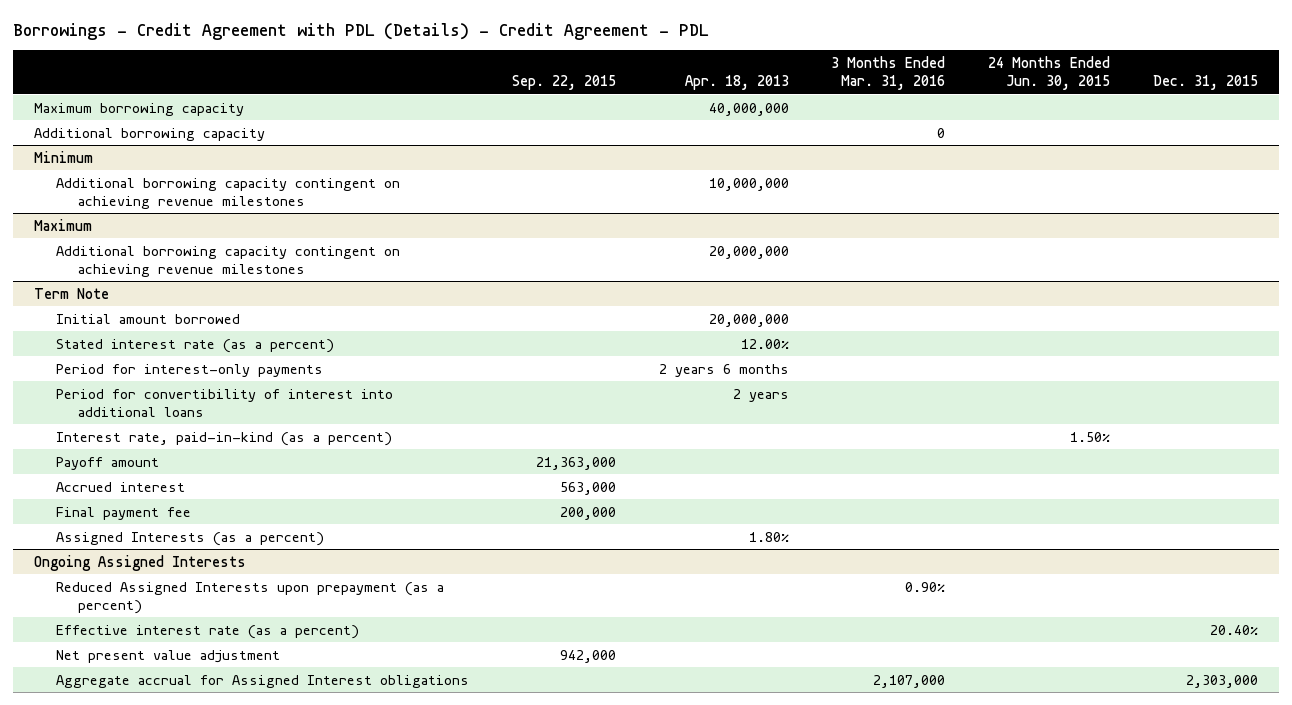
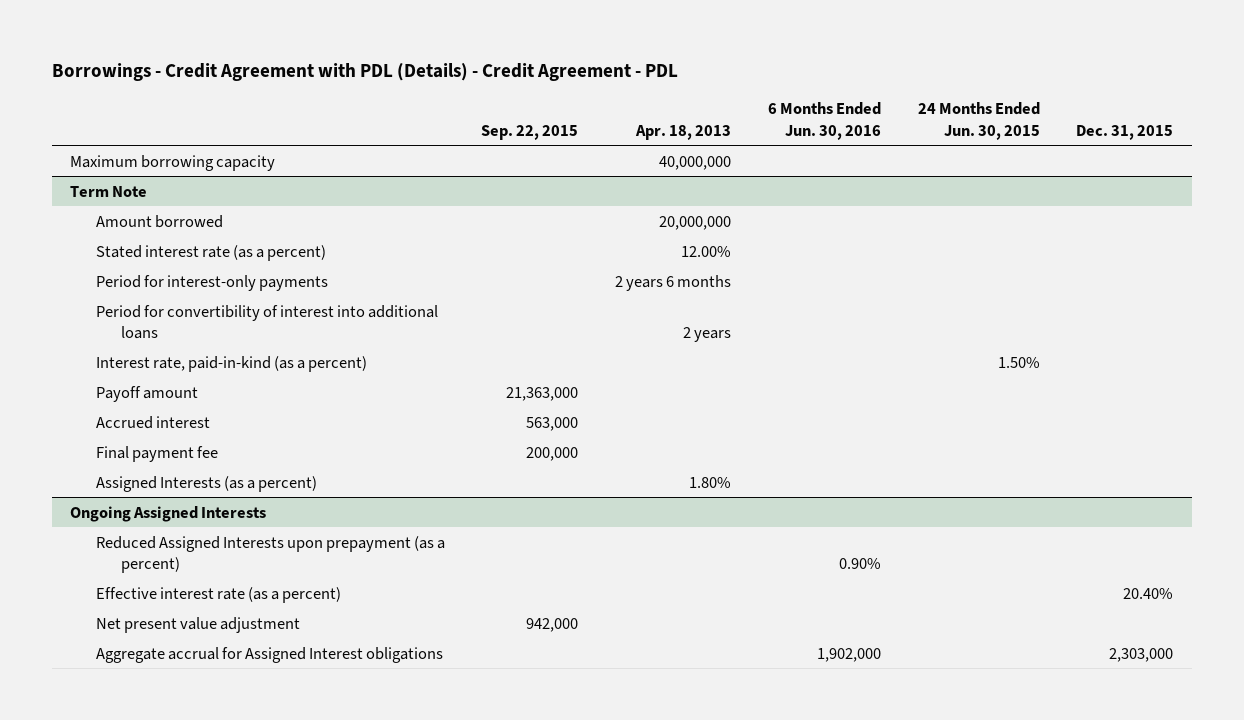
- | Sep. 22, 2015 | Apr. 18, 2013 | 3 Months Ended Mar. 31, 2016 | 24 Months Ended Jun. 30, 2015 | Dec. 31, 2015
+ | Sep. 22, 2015 | Apr. 18, 2013 | 6 Months Ended Jun. 30, 2016 | 24 Months Ended Jun. 30, 2015 | Dec. 31, 2015
- Additional borrowing capacity | | | 0 | |
- Minimum
- Additional borrowing capacity contingent on achieving revenue milestones | | 10,000,000 | | |
- Maximum
- Additional borrowing capacity contingent on achieving revenue milestones | | 20,000,000 | | |
@ Term Note
- Initial amount borrowed | | 20,000,000 | | |
+ Amount borrowed | | 20,000,000 | | |

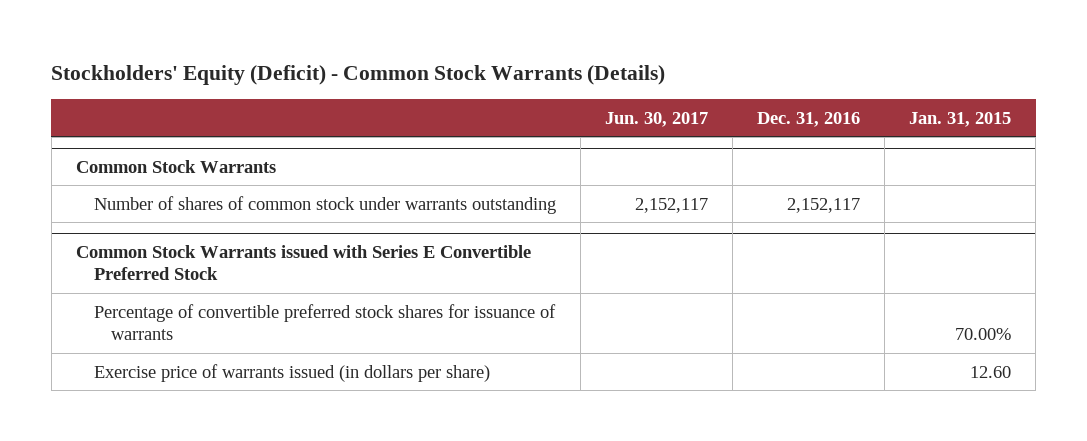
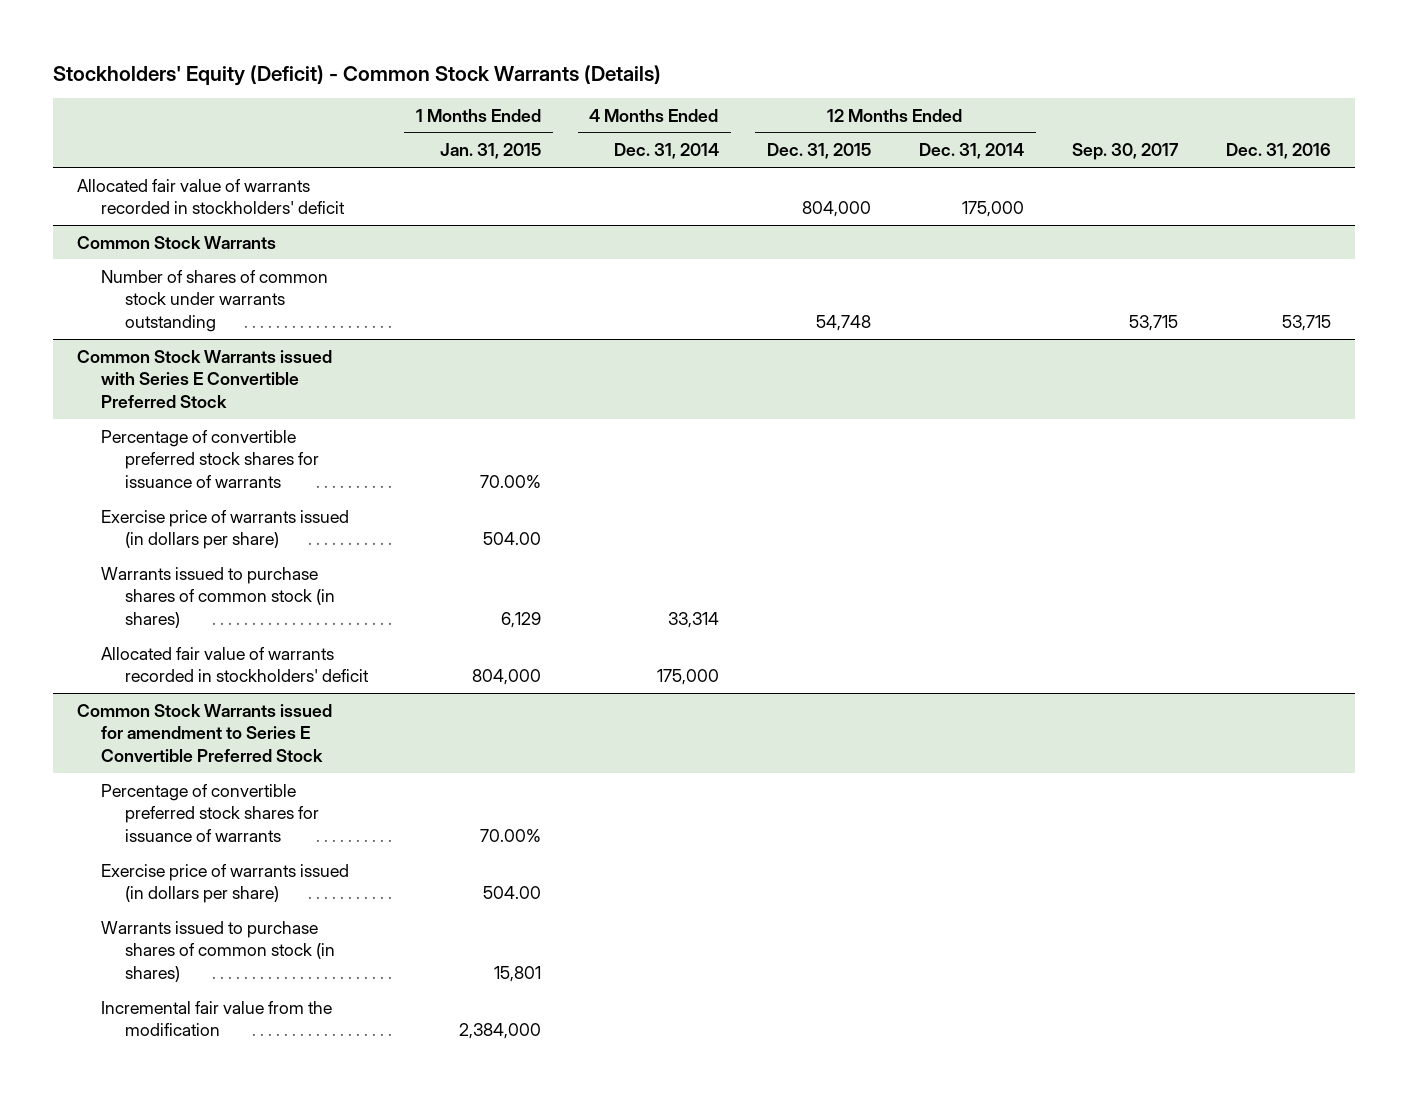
- | Jun. 30, 2017 | Dec. 31, 2016 | Jan. 31, 2015
+ | 1 Months Ended Jan. 31, 2015 | 4 Months Ended Dec. 31, 2014 | 12 Months Ended Dec. 31, 2015 | 12 Months Ended Dec. 31, 2014 | Sep. 30, 2017 | Dec. 31, 2016
+ Allocated fair value of warrants recorded in stockholders' deficit | | | 804,000 | 175,000 | |
@ Common Stock Warrants
- Number of shares of common stock under warrants outstanding | 2,152,117 | 2,152,117 |
+ Number of shares of common stock under warrants outstanding | | | 54,748 | | 53,715 | 53,715
@ Common Stock Warrants issued with Series E Convertible Preferred Stock
+ Warrants issued to purchase shares of common stock (in shares) | 6,129 | 33,314 | | | |
+ Allocated fair value of warrants recorded in stockholders' deficit | 804,000 | 175,000 | | | |
+ Common Stock Warrants issued for amendment to Series E Convertible Preferred Stock
+ Percentage of convertible preferred stock shares for issuance of warrants | 70.00% | | | | |
+ Exercise price of warrants issued (in dollars per share) | 504.00 | | | | |
+ Warrants issued to purchase shares of common stock (in shares) | 15,801 | | | | |
+ Incremental fair value from the modification | 2,384,000 | | | | |

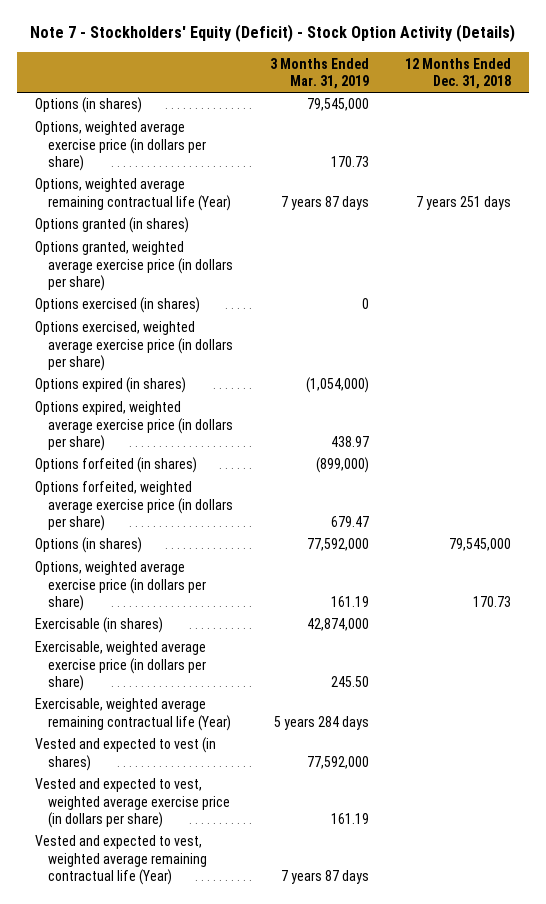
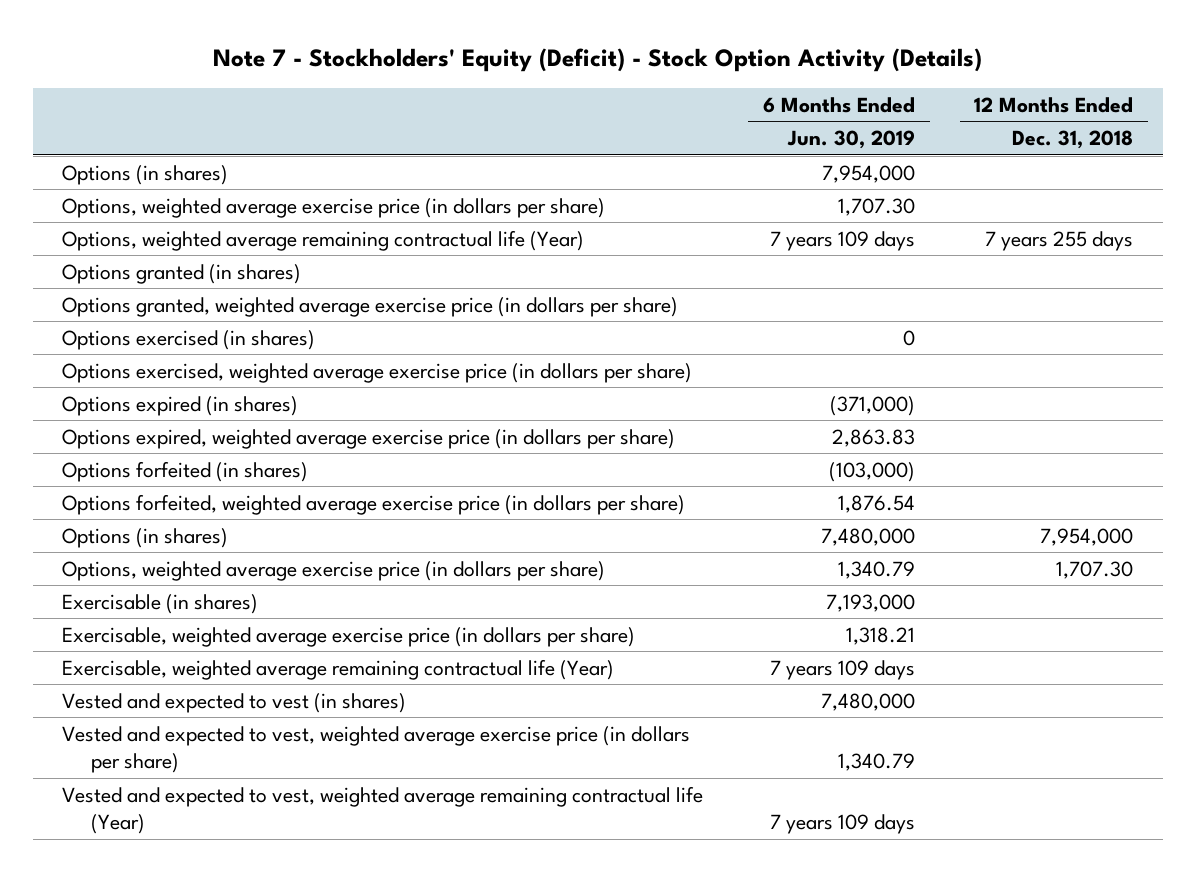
- | 3 Months Ended Mar. 31, 2019 | 12 Months Ended Dec. 31, 2018
+ | 6 Months Ended Jun. 30, 2019 | 12 Months Ended Dec. 31, 2018
- Options, weighted average remaining contractual life (Year) | 7 years 87 days | 7 years 251 days
+ Options, weighted average remaining contractual life (Year) | 7 years 109 days | 7 years 255 days
- Options (in shares) | 77,592,000 | 79,545,000
- Options, weighted average exercise price (in dollars per share) | 161.19 | 170.73
+ Options (in shares) | 7,480,000 | 7,954,000
+ Options, weighted average exercise price (in dollars per share) | 1,340.79 | 1,707.30

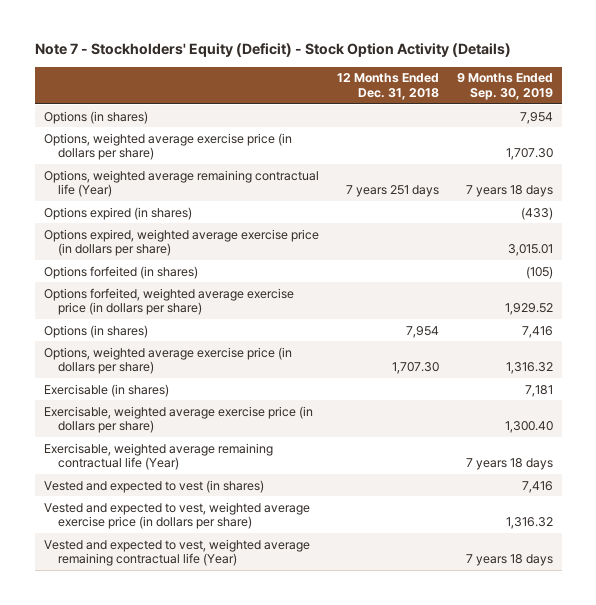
- | 6 Months Ended Jun. 30, 2019 | 12 Months Ended Dec. 31, 2018
+ | 12 Months Ended Dec. 31, 2018 | 9 Months Ended Sep. 30, 2019
- Options, weighted average remaining contractual life (Year) | 7 years 109 days | 7 years 255 days
- Options granted (in shares)
- Options granted, weighted average exercise price (in dollars per share)
- Options exercised (in shares) | 0 |
- Options exercised, weighted average exercise price (in dollars per share)
+ Options, weighted average remaining contractual life (Year) | 7 years 251 days | 7 years 18 days
- Options (in shares) | 7,480,000 | 7,954,000
+ Options (in shares) | 7,954 | 7,416

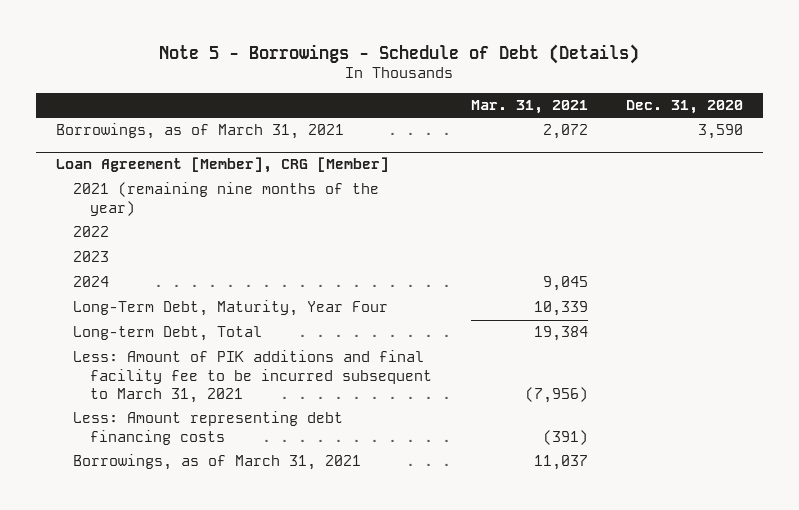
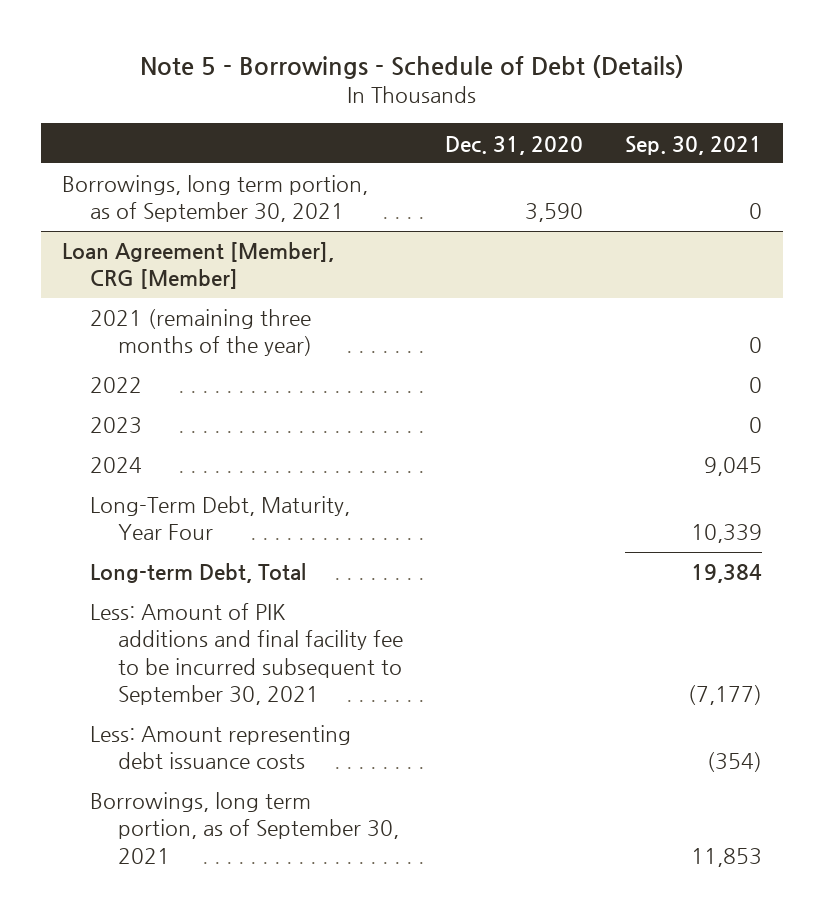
- | Mar. 31, 2021 | Dec. 31, 2020
+ | Dec. 31, 2020 | Sep. 30, 2021
- Borrowings, as of March 31, 2021 | 2,072 | 3,590
+ Borrowings, long term portion, as of September 30, 2021 | 3,590 | 0
@ Loan Agreement [Member], CRG [Member]
- 2021 (remaining nine months of the year)
+ 2021 (remaining three months of the year) | | 0
- Less: Amount of PIK additions and final facility fee to be incurred subsequent to March 31, 2021 | (7,956) |
- Less: Amount representing debt financing costs | (391) |
- Borrowings, as of March 31, 2021 | 11,037 |
+ Less: Amount of PIK additions and final facility fee to be incurred subsequent to September 30, 2021 | | (7,177)
+ Less: Amount representing debt issuance costs | | (354)
+ Borrowings, long term portion, as of September 30, 2021 | | 11,853

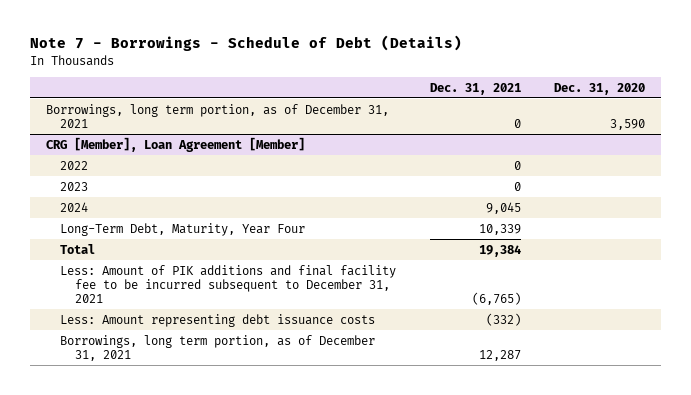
- Note 5 - Borrowings - Schedule of Debt (Details)
+ Note 7 - Borrowings - Schedule of Debt (Details)
- | Dec. 31, 2020 | Sep. 30, 2021
+ | Dec. 31, 2021 | Dec. 31, 2020
- Borrowings, long term portion, as of September 30, 2021 | 3,590 | 0
- Loan Agreement [Member], CRG [Member]
- 2021 (remaining three months of the year) | | 0
+ Borrowings, long term portion, as of December 31, 2021 | 0 | 3,590
+ CRG [Member], Loan Agreement [Member]
- Long-term Debt, Total | | 19,384
- Less: Amount of PIK additions and final facility fee to be incurred subsequent to September 30, 2021 | | (7,177)
+ Total | 19,384 |
+ Less: Amount of PIK additions and final facility fee to be incurred subsequent to December 31, 2021 | (6,765) |
- Borrowings, long term portion, as of September 30, 2021 | | 11,853
+ Borrowings, long term portion, as of December 31, 2021 | 12,287 |

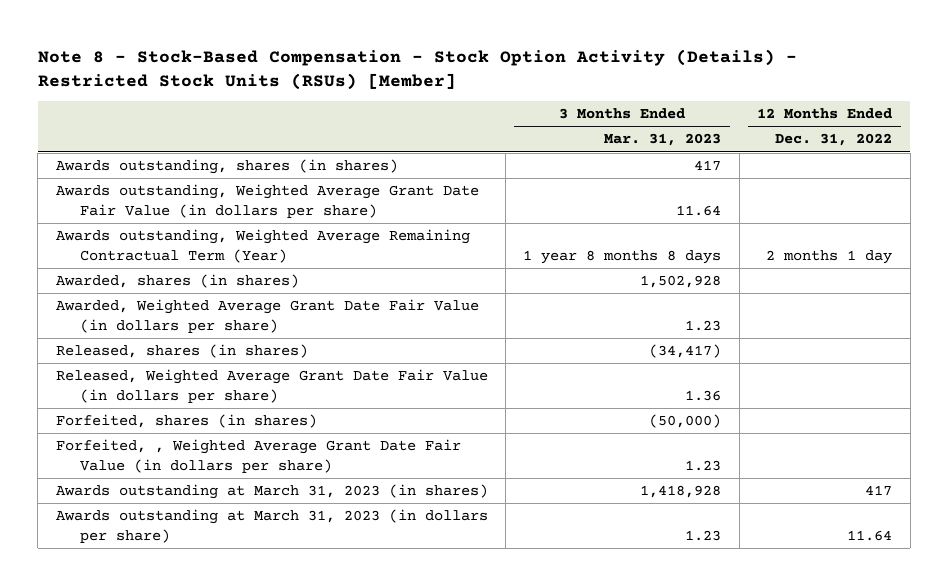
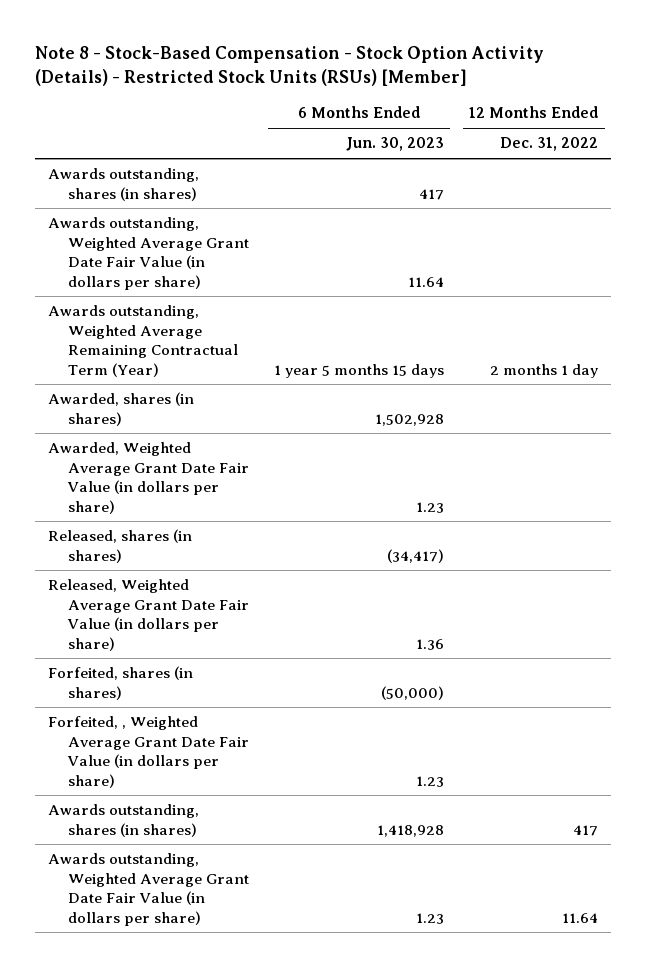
- | 3 Months Ended Mar. 31, 2023 | 12 Months Ended Dec. 31, 2022
+ | 6 Months Ended Jun. 30, 2023 | 12 Months Ended Dec. 31, 2022
- Awards outstanding at March 31, 2023 (in shares) | 1,418,928 | 417
- Awards outstanding at March 31, 2023 (in dollars per share) | 1.23 | 11.64
+ Awards outstanding, shares (in shares) | 1,418,928 | 417
+ Awards outstanding, Weighted Average Grant Date Fair Value (in dollars per share) | 1.23 | 11.64

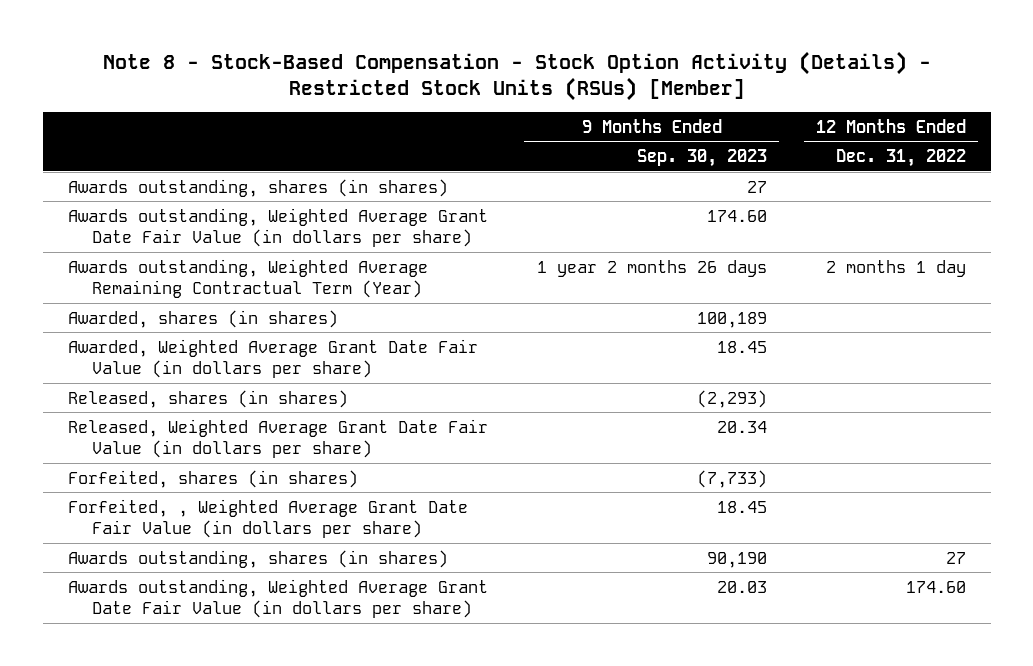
- | 6 Months Ended Jun. 30, 2023 | 12 Months Ended Dec. 31, 2022
+ | 9 Months Ended Sep. 30, 2023 | 12 Months Ended Dec. 31, 2022
- Awards outstanding, shares (in shares) | 1,418,928 | 417
- Awards outstanding, Weighted Average Grant Date Fair Value (in dollars per share) | 1.23 | 11.64
+ Awards outstanding, shares (in shares) | 90,190 | 27
+ Awards outstanding, Weighted Average Grant Date Fair Value (in dollars per share) | 20.03 | 174.60

